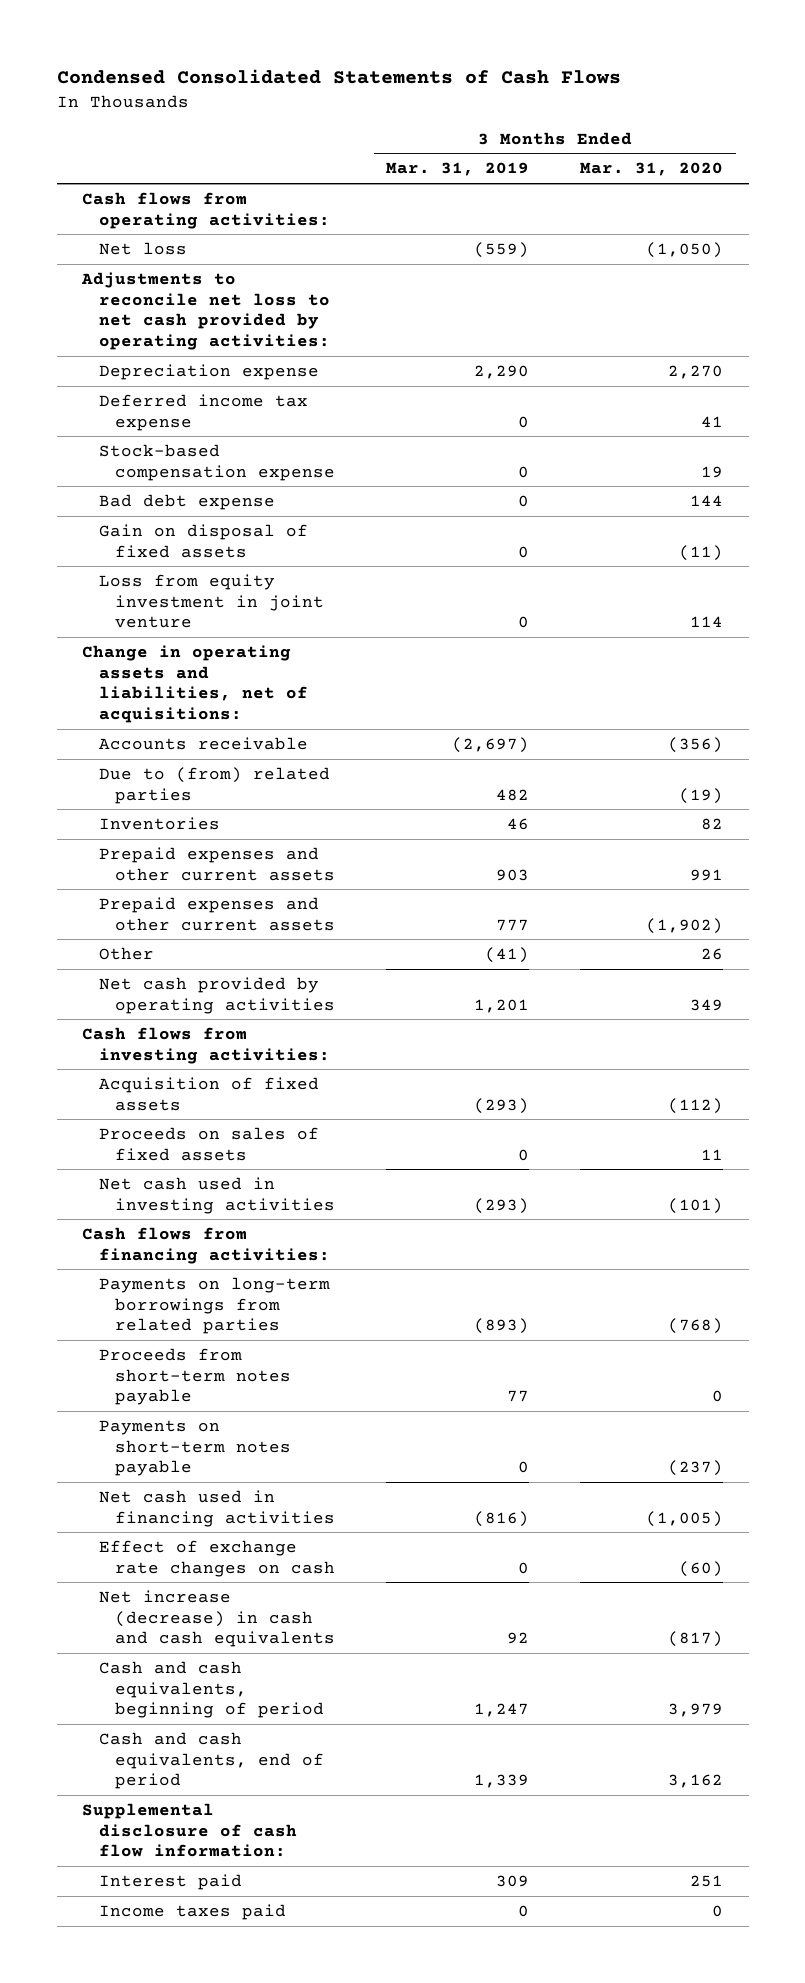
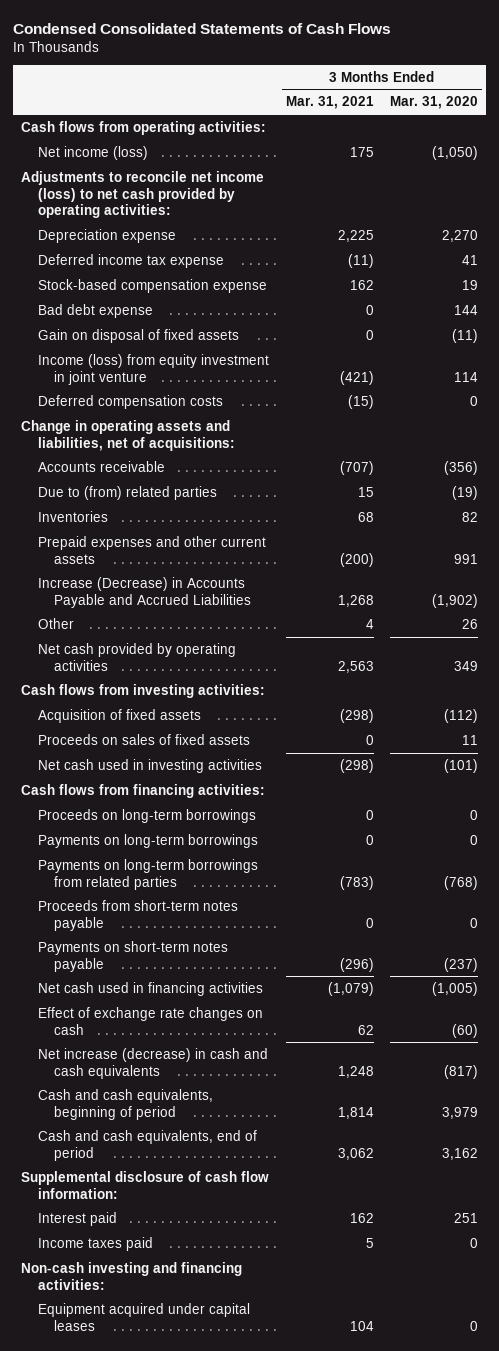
- | 3 Months Ended Mar. 31, 2019 | 3 Months Ended Mar. 31, 2020
+ | 3 Months Ended Mar. 31, 2021 | 3 Months Ended Mar. 31, 2020
- Net loss | (559) | (1,050)
- Adjustments to reconcile net loss to net cash provided by operating activities:
+ Net income (loss) | 175 | (1,050)
+ Adjustments to reconcile net income (loss) to net cash provided by operating activities:
- Loss from equity investment in joint venture | 0 | 114
+ Income (loss) from equity investment in joint venture | (421) | 114
+ Deferred compensation costs | (15) | 0
- Prepaid expenses and other current assets | 777 | (1,902)
+ Increase (Decrease) in Accounts Payable and Accrued Liabilities | 1,268 | (1,902)
+ Proceeds on long-term borrowings | 0 | 0
+ Payments on long-term borrowings | 0 | 0
+ Non-cash investing and financing activities:
+ Equipment acquired under capital leases | 104 | 0

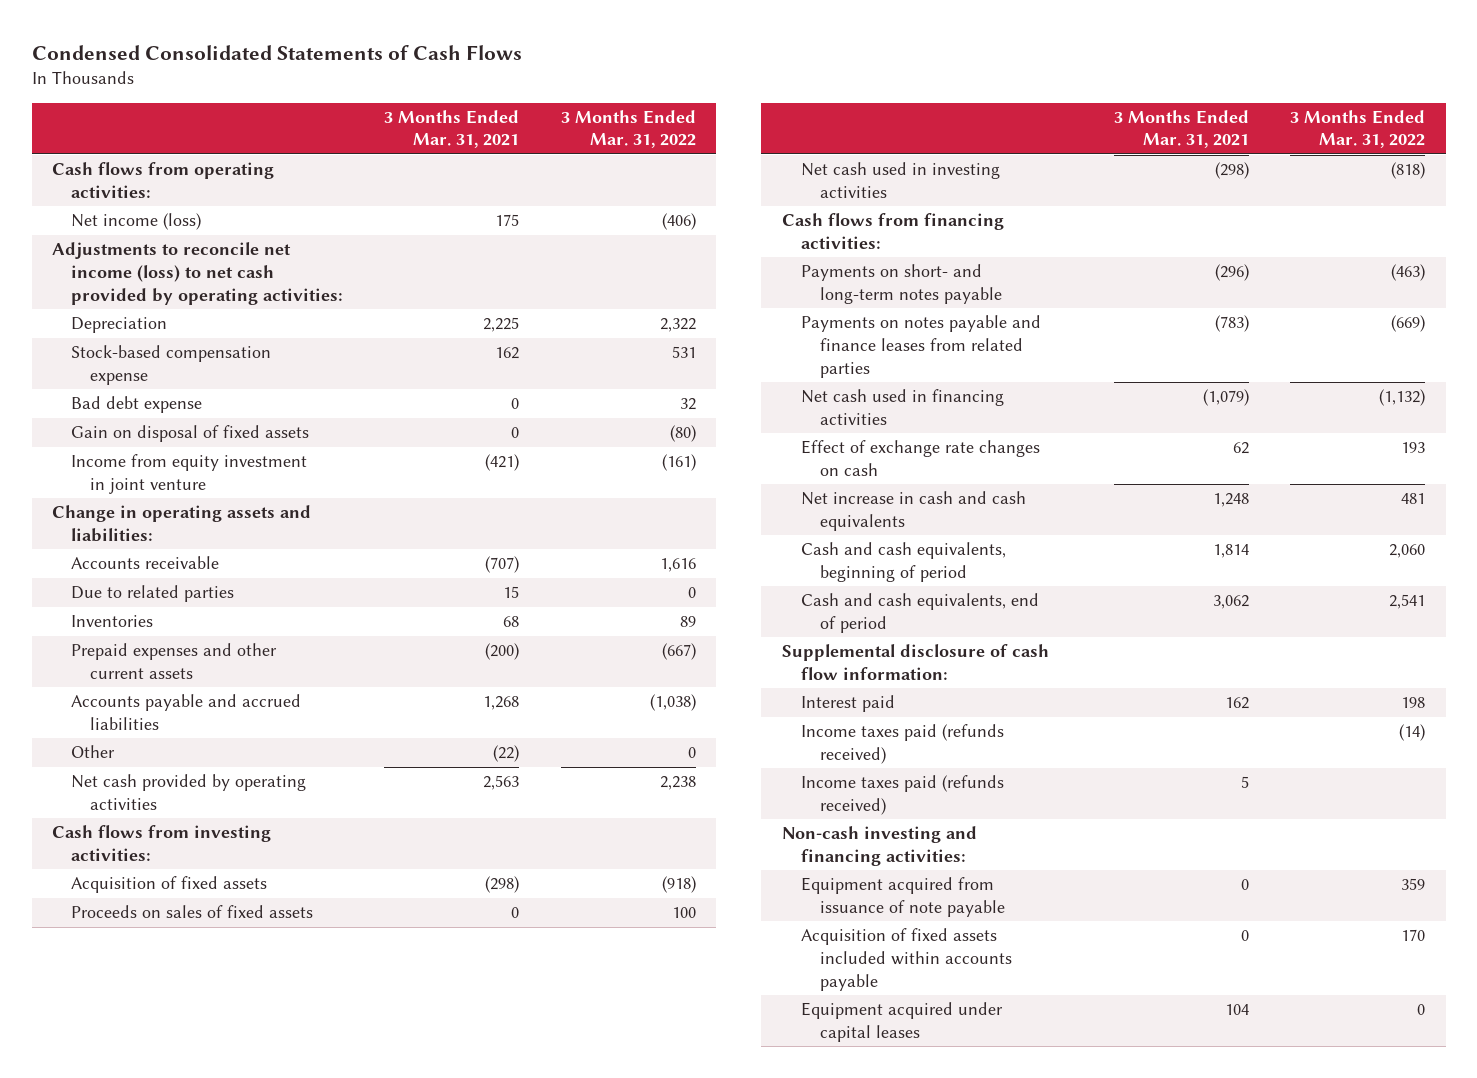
- | 3 Months Ended Mar. 31, 2021 | 3 Months Ended Mar. 31, 2020
+ | 3 Months Ended Mar. 31, 2021 | 3 Months Ended Mar. 31, 2022
- Depreciation expense | 2,225 | 2,270
- Deferred income tax expense | (11) | 41
+ Depreciation | 2,225 | 2,322
- Income (loss) from equity investment in joint venture | (421) | 114
- Deferred compensation costs | (15) | 0
- Change in operating assets and liabilities, net of acquisitions:
+ Income from equity investment in joint venture | (421) | (161)
+ Change in operating assets and liabilities:
- Due to (from) related parties | 15 | (19)
+ Due to related parties | 15 | 0
- Increase (Decrease) in Accounts Payable and Accrued Liabilities | 1,268 | (1,902)
- Other | 4 | 26
+ Accounts payable and accrued liabilities | 1,268 | (1,038)
+ Other | (22) | 0
- Proceeds on long-term borrowings | 0 | 0
- Payments on long-term borrowings | 0 | 0
- Payments on long-term borrowings from related parties | (783) | (768)
- Proceeds from short-term notes payable | 0 | 0
- Payments on short-term notes payable | (296) | (237)
+ Payments on short- and long-term notes payable | (296) | (463)
+ Payments on notes payable and finance leases from related parties | (783) | (669)
- Net increase (decrease) in cash and cash equivalents | 1,248 | (817)
+ Net increase in cash and cash equivalents | 1,248 | 481
- Income taxes paid | 5 | 0
+ Income taxes paid (refunds received) | | (14)
+ Income taxes paid (refunds received) | 5 |
+ Equipment acquired from issuance of note payable | 0 | 359
+ Acquisition of fixed assets included within accounts payable | 0 | 170

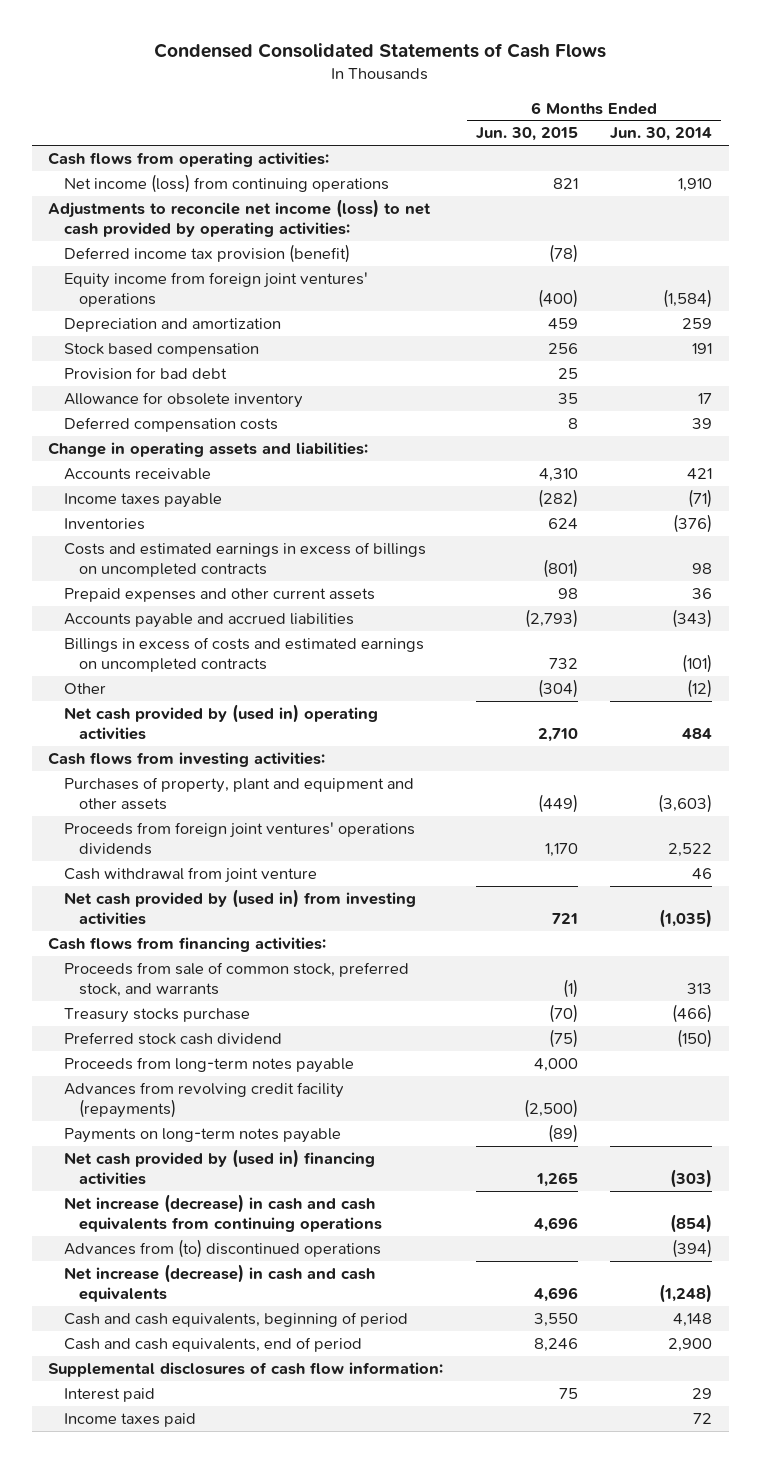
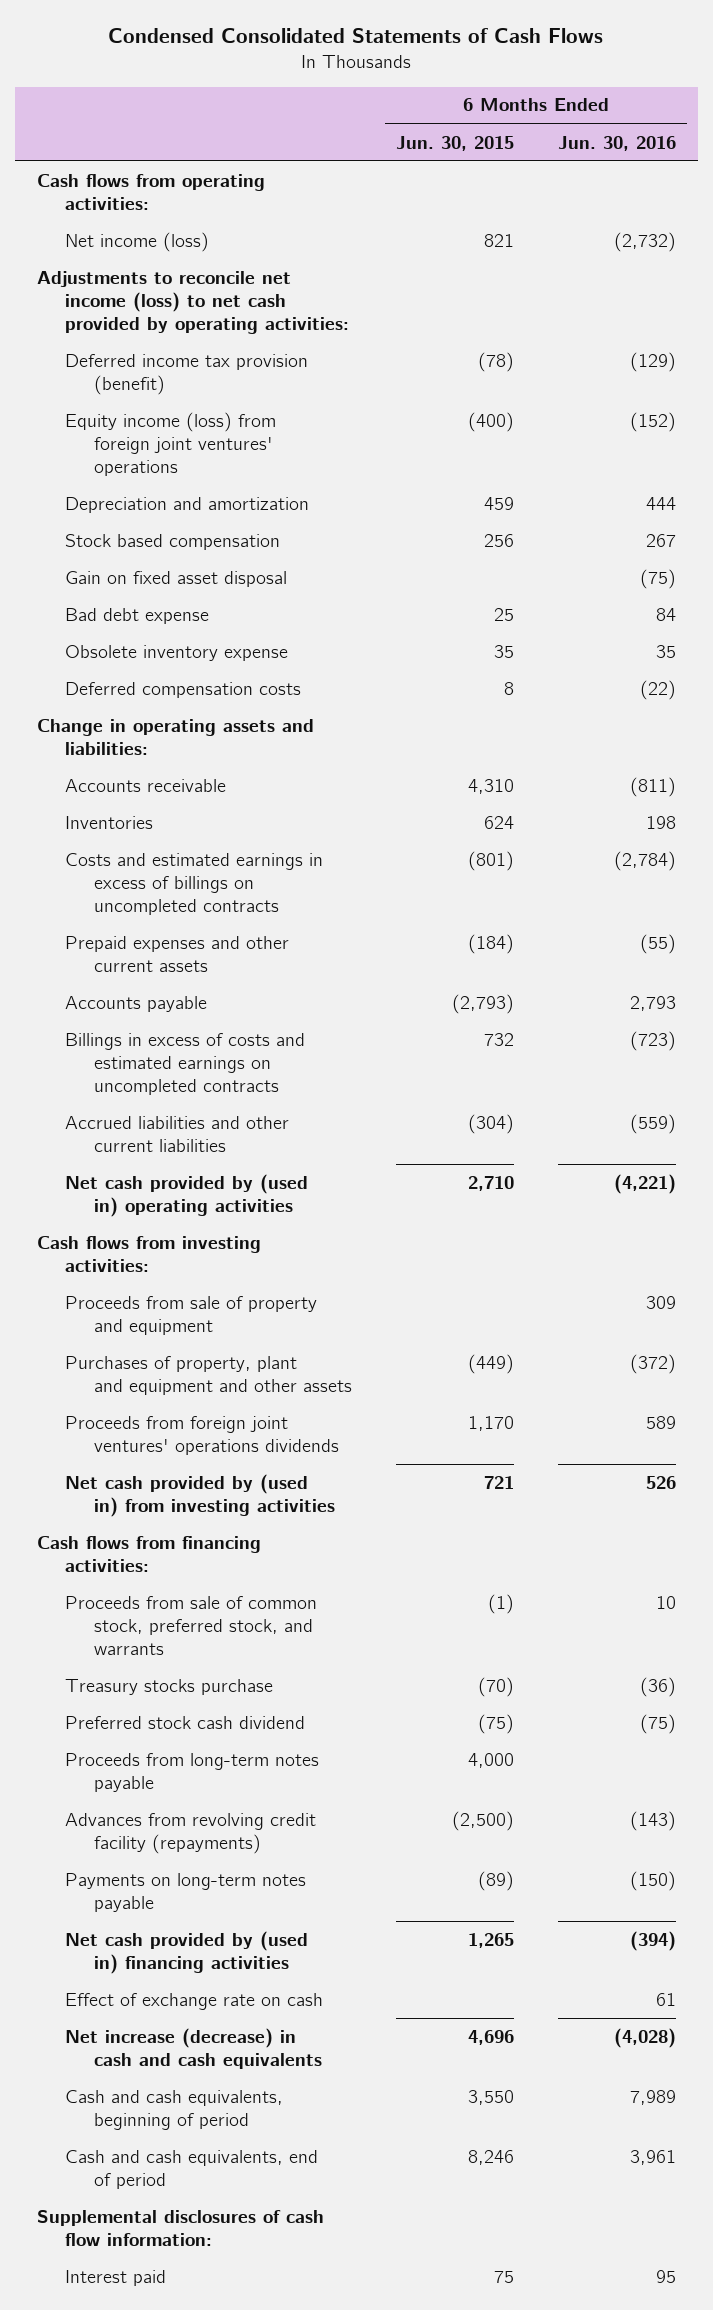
- | 6 Months Ended Jun. 30, 2015 | 6 Months Ended Jun. 30, 2014
+ | 6 Months Ended Jun. 30, 2015 | 6 Months Ended Jun. 30, 2016
- Net income (loss) from continuing operations | 821 | 1,910
+ Net income (loss) | 821 | (2,732)
- Equity income from foreign joint ventures' operations | (400) | (1,584)
+ Equity income (loss) from foreign joint ventures' operations | (400) | (152)
- Provision for bad debt | 25 |
- Allowance for obsolete inventory | 35 | 17
+ Gain on fixed asset disposal | | (75)
+ Bad debt expense | 25 | 84
+ Obsolete inventory expense | 35 | 35
- Income taxes payable | (282) | (71)
- Prepaid expenses and other current assets | 98 | 36
- Accounts payable and accrued liabilities | (2,793) | (343)
+ Prepaid expenses and other current assets | (184) | (55)
+ Accounts payable | (2,793) | 2,793
- Other | (304) | (12)
+ Accrued liabilities and other current liabilities | (304) | (559)
+ Proceeds from sale of property and equipment | | 309
- Cash withdrawal from joint venture | | 46
- Net increase (decrease) in cash and cash equivalents from continuing operations | 4,696 | (854)
- Advances from (to) discontinued operations | | (394)
+ Effect of exchange rate on cash | | 61
- Income taxes paid | | 72

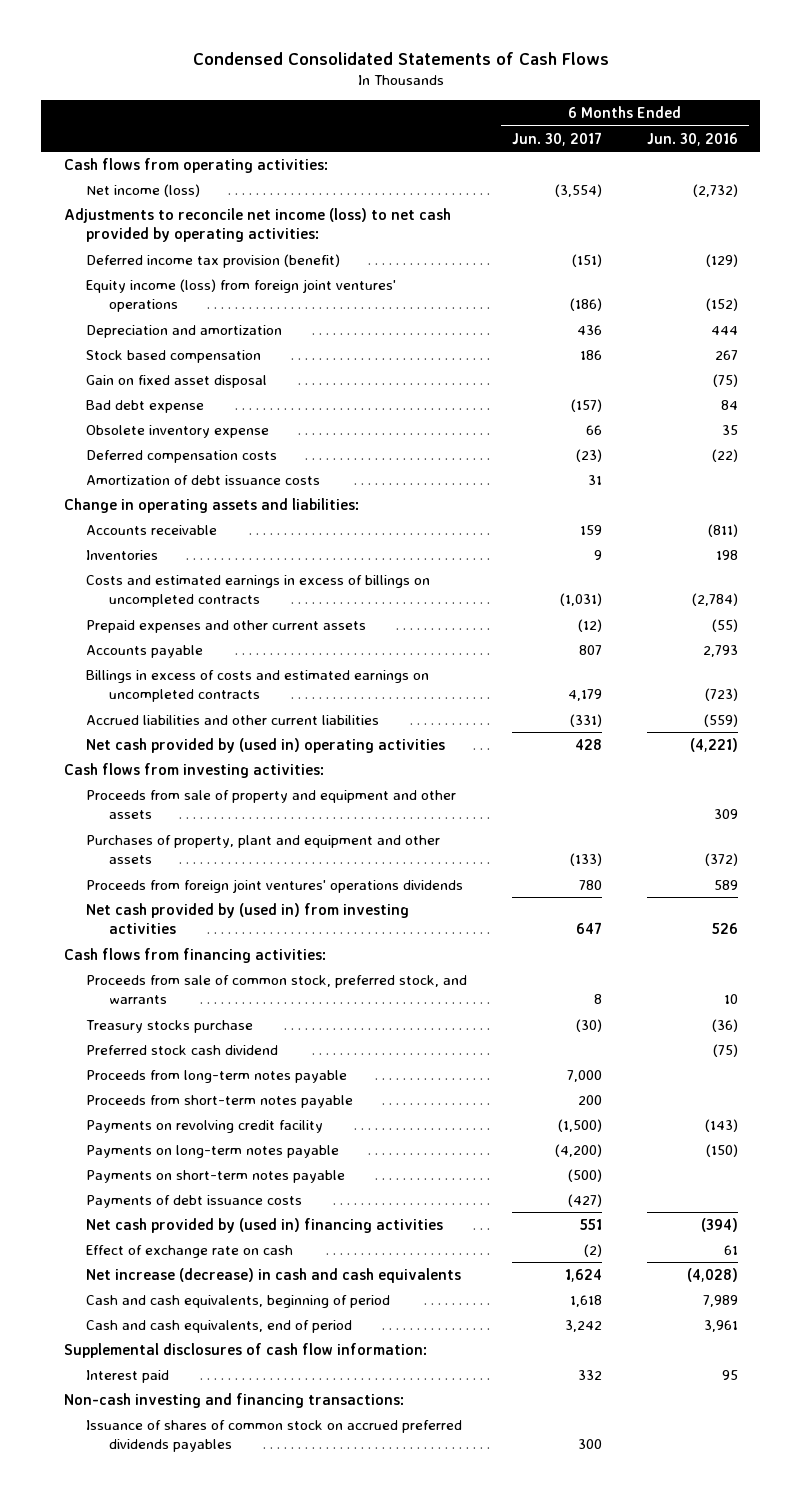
- | 6 Months Ended Jun. 30, 2015 | 6 Months Ended Jun. 30, 2016
+ | 6 Months Ended Jun. 30, 2017 | 6 Months Ended Jun. 30, 2016
+ Amortization of debt issuance costs | 31 |
- Proceeds from sale of property and equipment | | 309
+ Proceeds from sale of property and equipment and other assets | | 309
- Advances from revolving credit facility (repayments) | (2,500) | (143)
+ Proceeds from short-term notes payable | 200 |
+ Payments on revolving credit facility | (1,500) | (143)
+ Payments on short-term notes payable | (500) |
+ Payments of debt issuance costs | (427) |
+ Non-cash investing and financing transactions:
+ Issuance of shares of common stock on accrued preferred dividends payables | 300 |

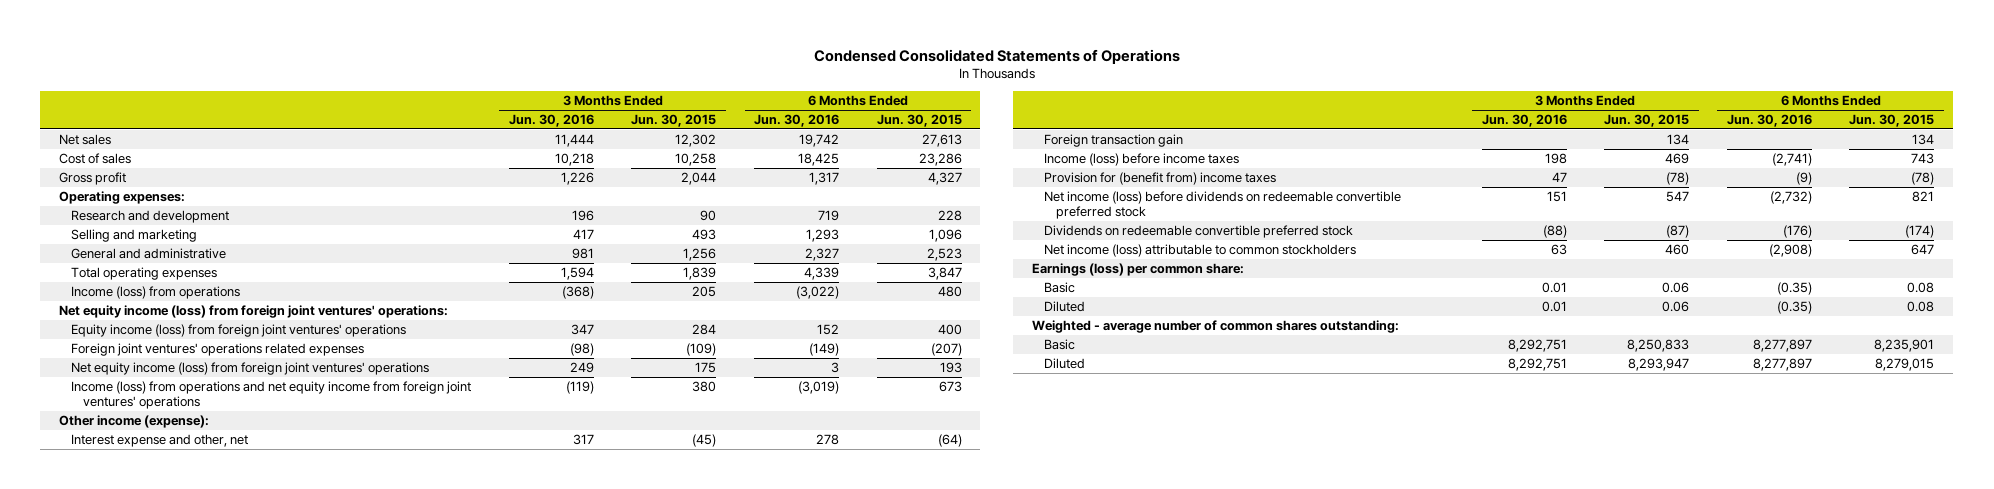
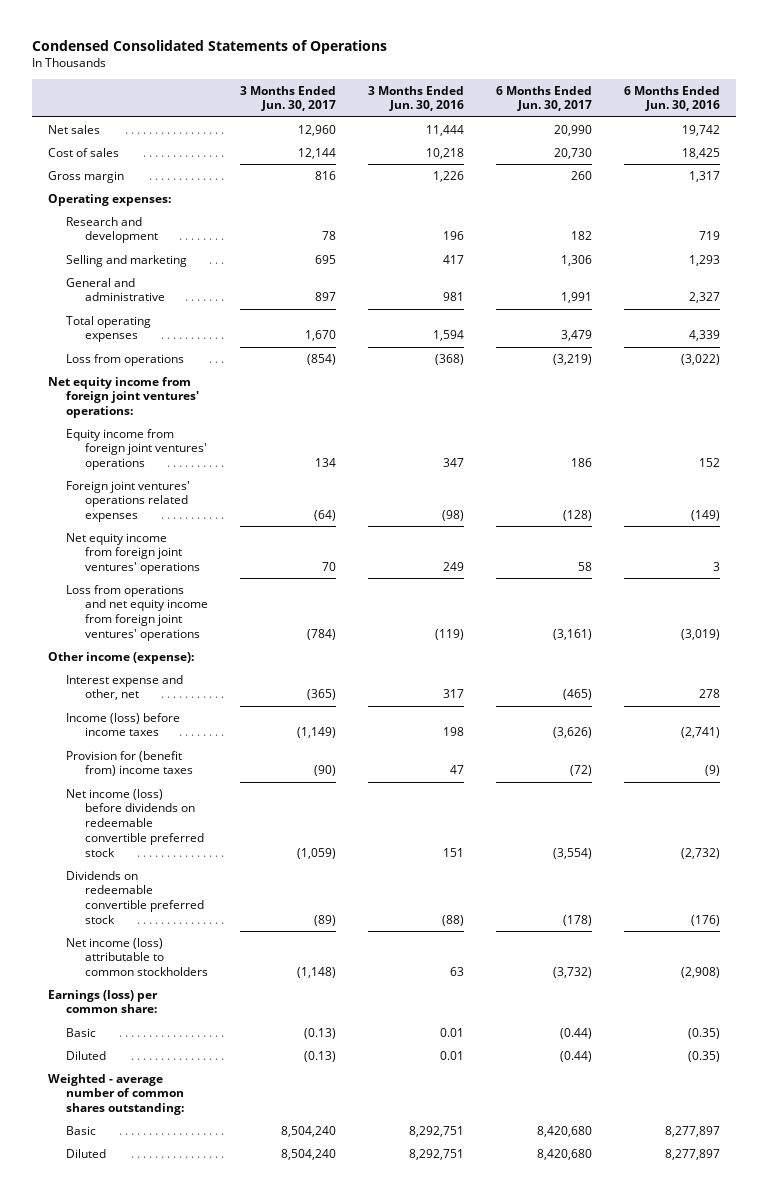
- | 3 Months Ended Jun. 30, 2016 | 3 Months Ended Jun. 30, 2015 | 6 Months Ended Jun. 30, 2016 | 6 Months Ended Jun. 30, 2015
+ | 3 Months Ended Jun. 30, 2017 | 3 Months Ended Jun. 30, 2016 | 6 Months Ended Jun. 30, 2017 | 6 Months Ended Jun. 30, 2016
- Gross profit | 1,226 | 2,044 | 1,317 | 4,327
+ Gross margin | 816 | 1,226 | 260 | 1,317
- Income (loss) from operations | (368) | 205 | (3,022) | 480
- Net equity income (loss) from foreign joint ventures' operations:
- Equity income (loss) from foreign joint ventures' operations | 347 | 284 | 152 | 400
+ Loss from operations | (854) | (368) | (3,219) | (3,022)
+ Net equity income from foreign joint ventures' operations:
+ Equity income from foreign joint ventures' operations | 134 | 347 | 186 | 152
- Net equity income (loss) from foreign joint ventures' operations | 249 | 175 | 3 | 193
- Income (loss) from operations and net equity income from foreign joint ventures' operations | (119) | 380 | (3,019) | 673
+ Net equity income from foreign joint ventures' operations | 70 | 249 | 58 | 3
+ Loss from operations and net equity income from foreign joint ventures' operations | (784) | (119) | (3,161) | (3,019)
- Foreign transaction gain | | 134 | | 134

